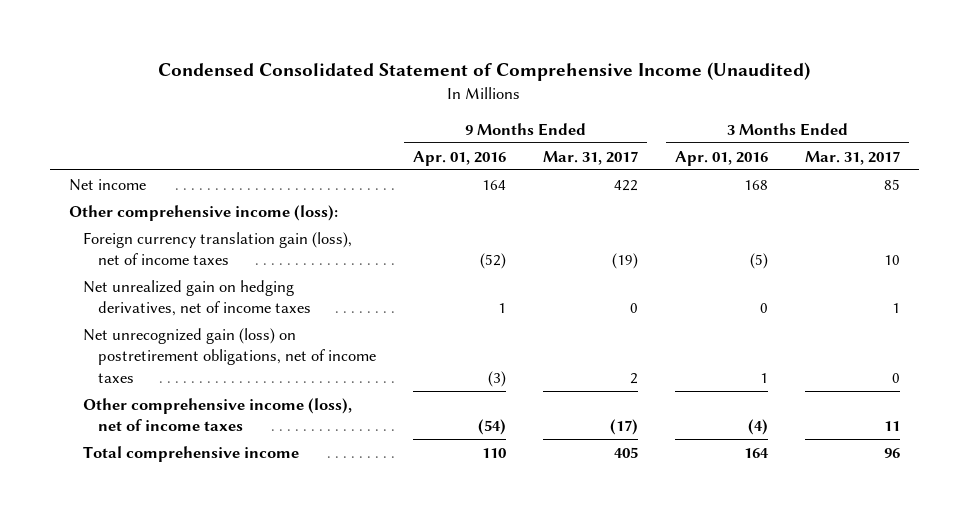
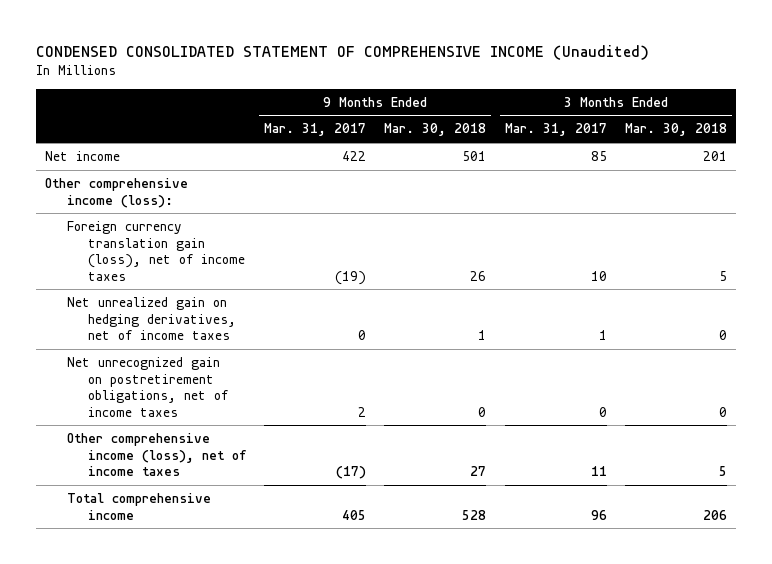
- Condensed Consolidated Statement of Comprehensive Income (Unaudited)
+ CONDENSED CONSOLIDATED STATEMENT OF COMPREHENSIVE INCOME (Unaudited)
- | 9 Months Ended Apr. 01, 2016 | 9 Months Ended Mar. 31, 2017 | 3 Months Ended Apr. 01, 2016 | 3 Months Ended Mar. 31, 2017
+ | 9 Months Ended Mar. 31, 2017 | 9 Months Ended Mar. 30, 2018 | 3 Months Ended Mar. 31, 2017 | 3 Months Ended Mar. 30, 2018
- Net unrecognized gain (loss) on postretirement obligations, net of income taxes | (3) | 2 | 1 | 0
+ Net unrecognized gain on postretirement obligations, net of income taxes | 2 | 0 | 0 | 0

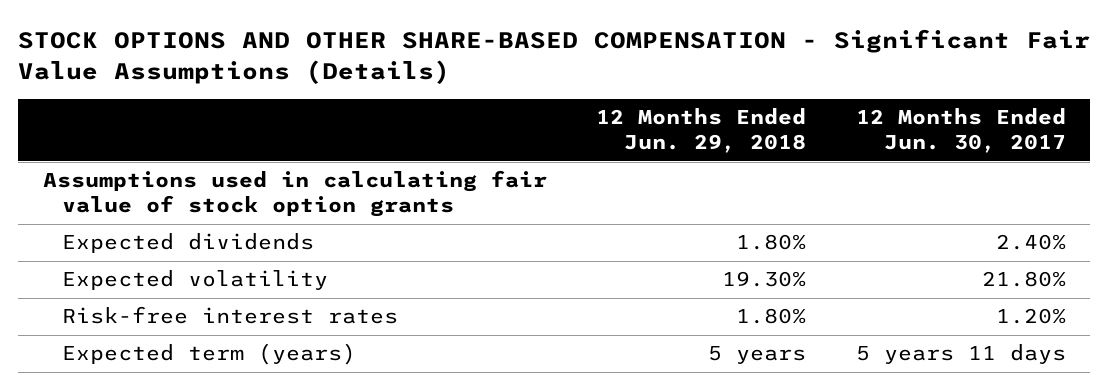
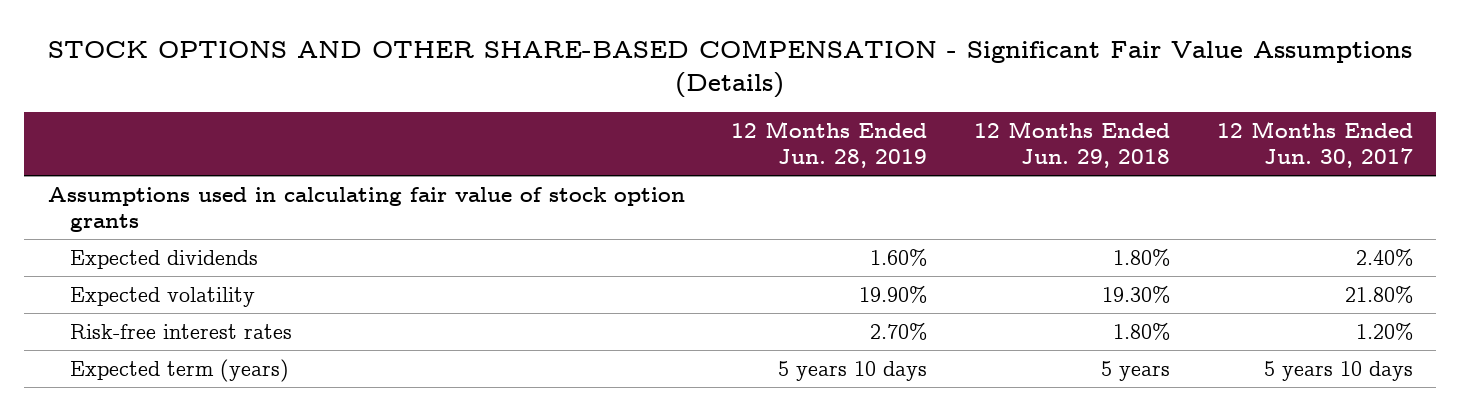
- | 12 Months Ended Jun. 29, 2018 | 12 Months Ended Jun. 30, 2017
+ | 12 Months Ended Jun. 28, 2019 | 12 Months Ended Jun. 29, 2018 | 12 Months Ended Jun. 30, 2017
- Expected term (years) | 5 years | 5 years 11 days
+ Expected term (years) | 5 years 10 days | 5 years | 5 years 10 days

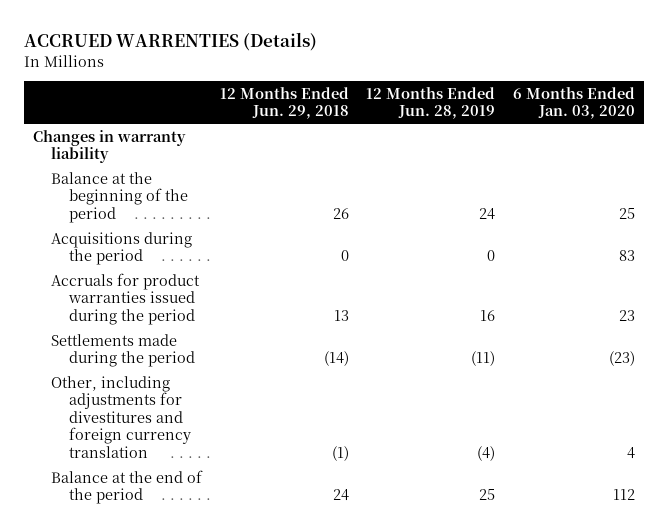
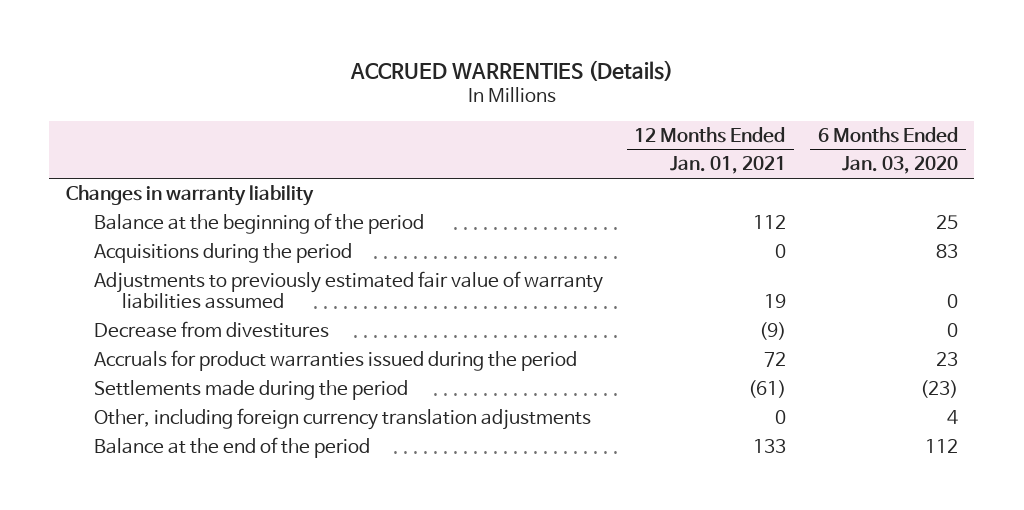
- | 12 Months Ended Jun. 29, 2018 | 12 Months Ended Jun. 28, 2019 | 6 Months Ended Jan. 03, 2020
+ | 12 Months Ended Jan. 01, 2021 | 6 Months Ended Jan. 03, 2020
+ Adjustments to previously estimated fair value of warranty liabilities assumed | 19 | 0
+ Decrease from divestitures | (9) | 0
- Other, including adjustments for divestitures and foreign currency translation | (1) | (4) | 4
+ Other, including foreign currency translation adjustments | 0 | 4

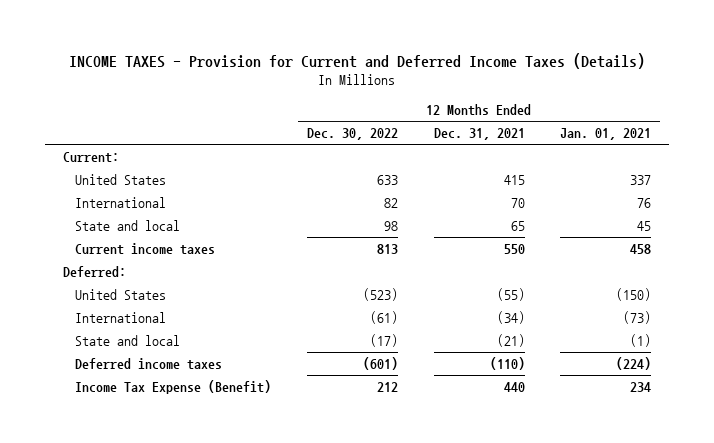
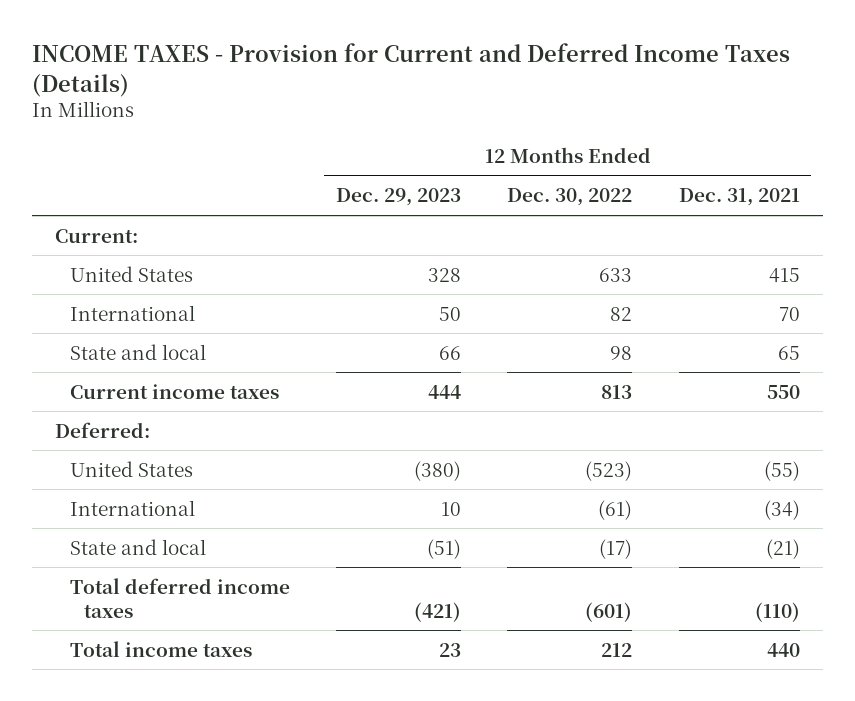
- | 12 Months Ended Dec. 30, 2022 | 12 Months Ended Dec. 31, 2021 | 12 Months Ended Jan. 01, 2021
+ | 12 Months Ended Dec. 29, 2023 | 12 Months Ended Dec. 30, 2022 | 12 Months Ended Dec. 31, 2021
- Deferred income taxes | (601) | (110) | (224)
- Income Tax Expense (Benefit) | 212 | 440 | 234
+ Total deferred income taxes | (421) | (601) | (110)
+ Total income taxes | 23 | 212 | 440

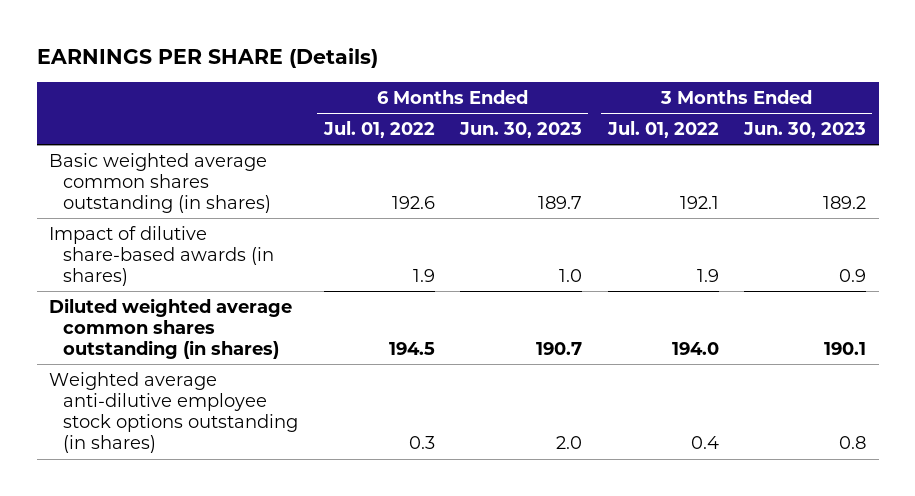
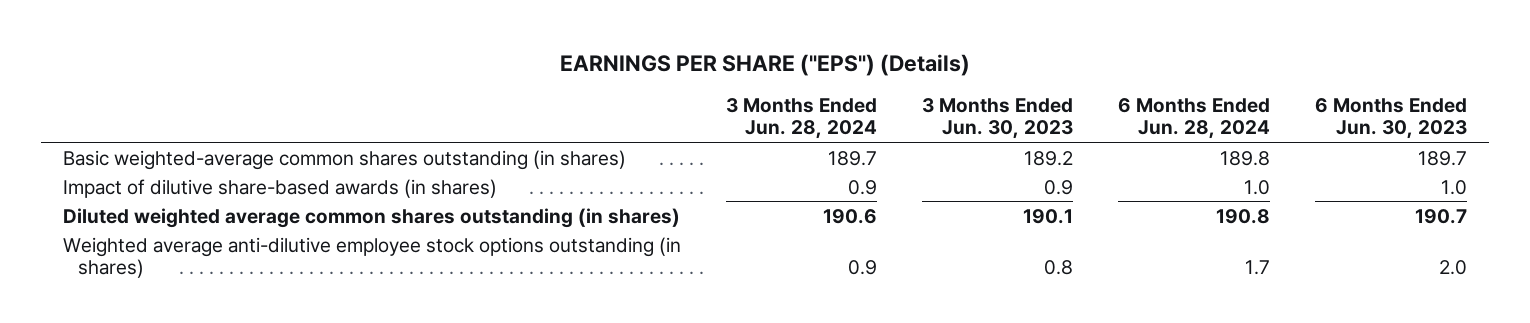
- EARNINGS PER SHARE (Details)
+ EARNINGS PER SHARE ("EPS") (Details)
- | 6 Months Ended Jul. 01, 2022 | 6 Months Ended Jun. 30, 2023 | 3 Months Ended Jul. 01, 2022 | 3 Months Ended Jun. 30, 2023
+ | 3 Months Ended Jun. 28, 2024 | 3 Months Ended Jun. 30, 2023 | 6 Months Ended Jun. 28, 2024 | 6 Months Ended Jun. 30, 2023
- Basic weighted average common shares outstanding (in shares) | 192.6 | 189.7 | 192.1 | 189.2
+ Basic weighted-average common shares outstanding (in shares) | 189.7 | 189.2 | 189.8 | 189.7

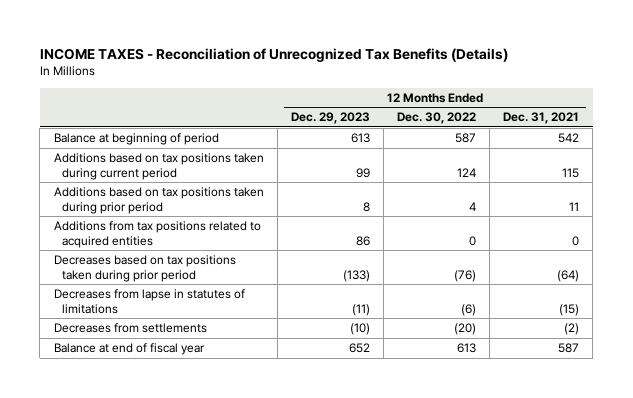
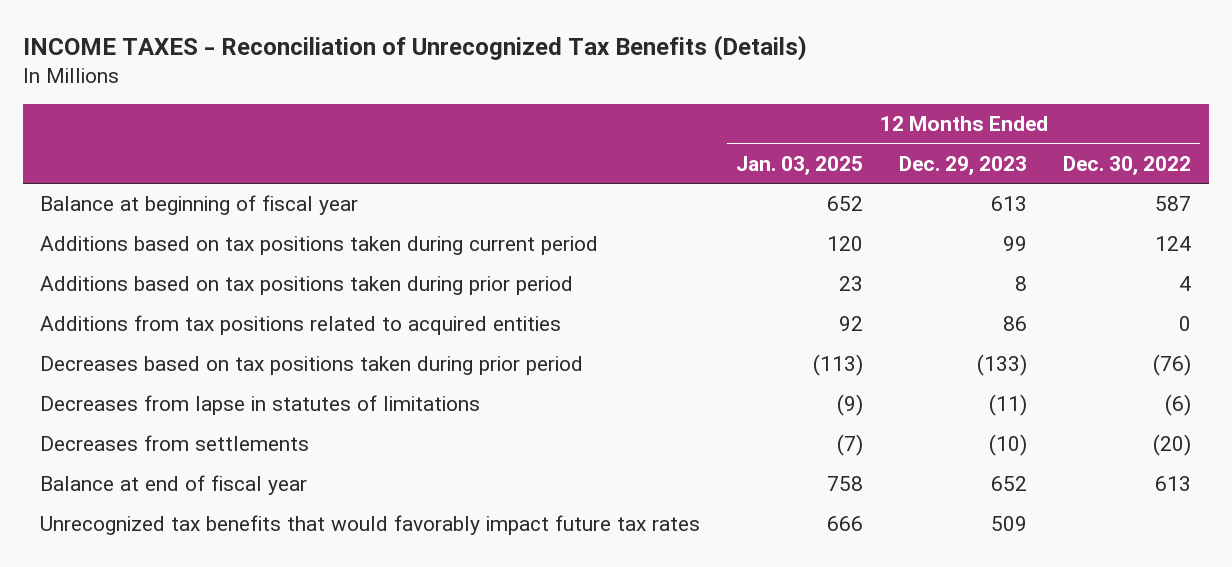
- | 12 Months Ended Dec. 29, 2023 | 12 Months Ended Dec. 30, 2022 | 12 Months Ended Dec. 31, 2021
+ | 12 Months Ended Jan. 03, 2025 | 12 Months Ended Dec. 29, 2023 | 12 Months Ended Dec. 30, 2022
- Balance at beginning of period | 613 | 587 | 542
+ Balance at beginning of fiscal year | 652 | 613 | 587
+ Unrecognized tax benefits that would favorably impact future tax rates | 666 | 509 |

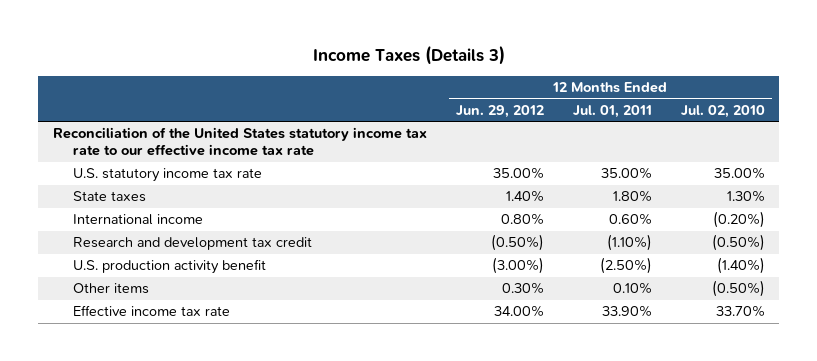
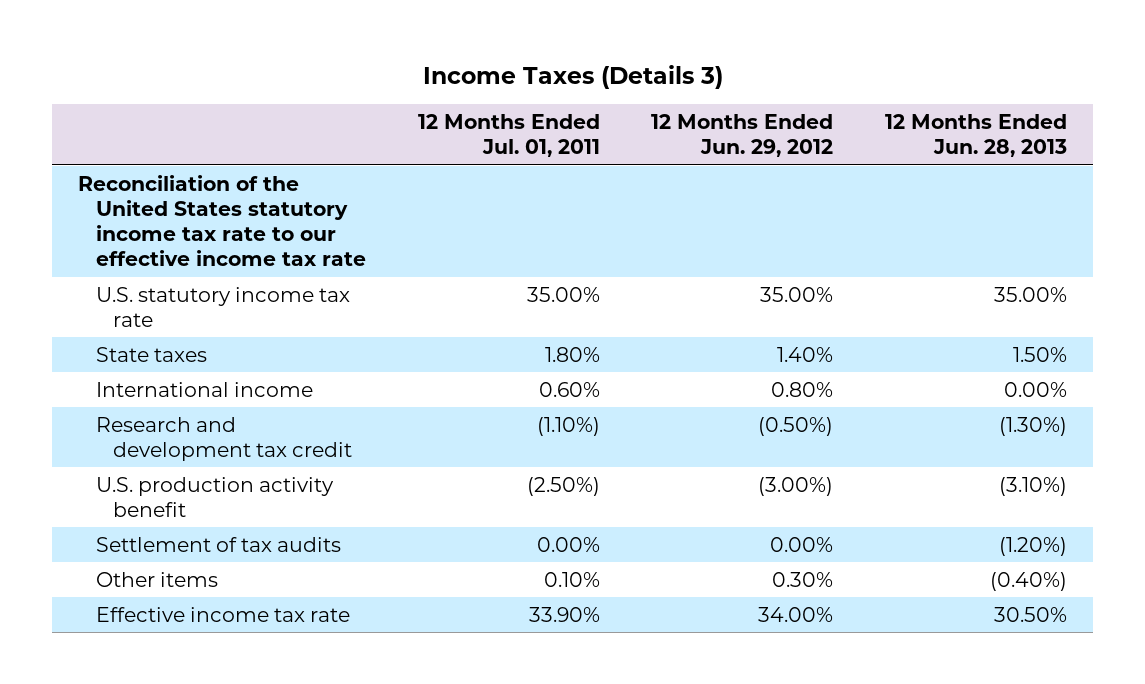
- | 12 Months Ended Jun. 29, 2012 | 12 Months Ended Jul. 01, 2011 | 12 Months Ended Jul. 02, 2010
+ | 12 Months Ended Jul. 01, 2011 | 12 Months Ended Jun. 29, 2012 | 12 Months Ended Jun. 28, 2013
+ Settlement of tax audits | 0.00% | 0.00% | (1.20%)

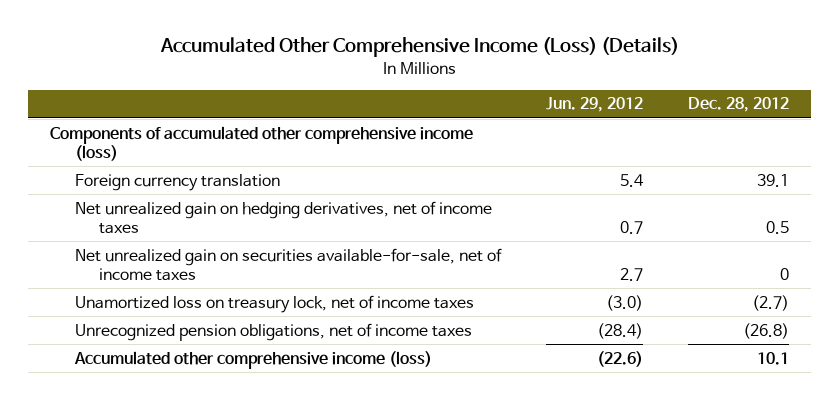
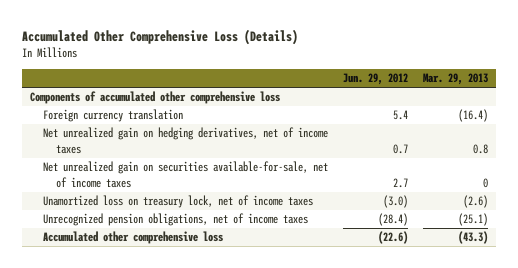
- Accumulated Other Comprehensive Income (Loss) (Details)
+ Accumulated Other Comprehensive Loss (Details)
- | Jun. 29, 2012 | Dec. 28, 2012
+ | Jun. 29, 2012 | Mar. 29, 2013
- Components of accumulated other comprehensive income (loss)
+ Components of accumulated other comprehensive loss
- Accumulated other comprehensive income (loss) | (22.6) | 10.1
+ Accumulated other comprehensive loss | (22.6) | (43.3)

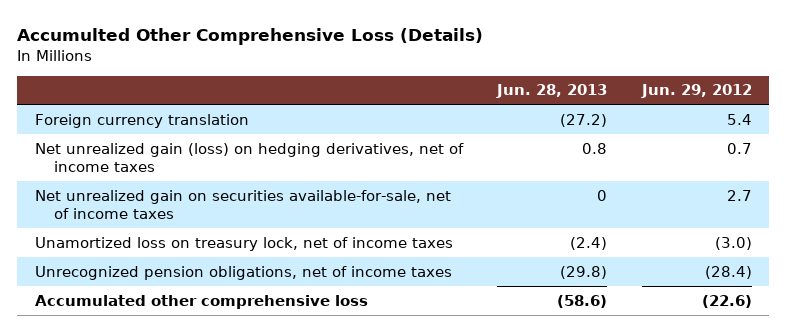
- Accumulated Other Comprehensive Loss (Details)
+ Accumulted Other Comprehensive Loss (Details)
- | Jun. 29, 2012 | Mar. 29, 2013
+ | Jun. 28, 2013 | Jun. 29, 2012
- Components of accumulated other comprehensive loss
- Net unrealized gain on hedging derivatives, net of income taxes | 0.7 | 0.8
+ Net unrealized gain (loss) on hedging derivatives, net of income taxes | 0.8 | 0.7

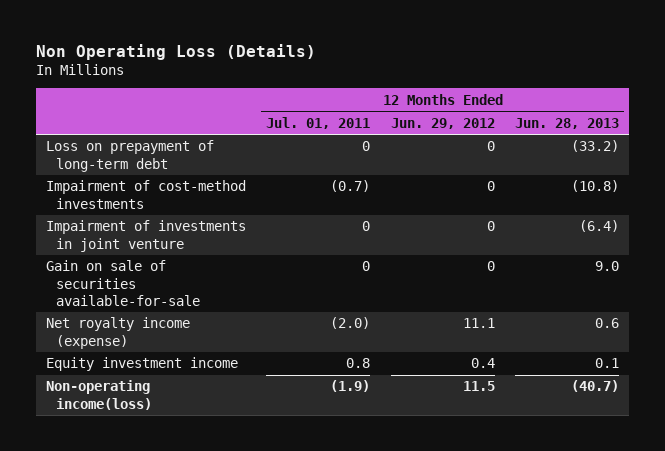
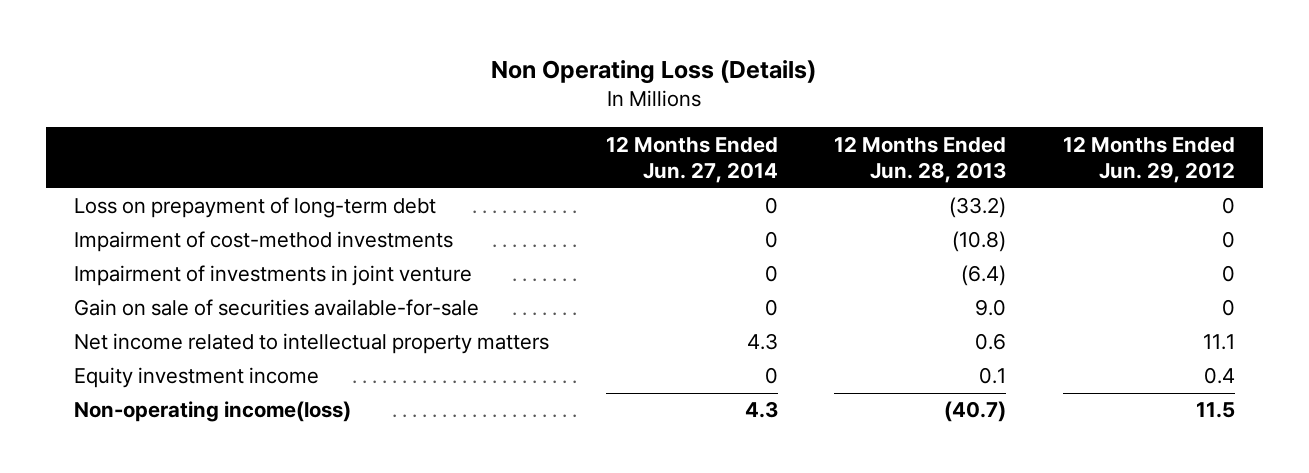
- | 12 Months Ended Jul. 01, 2011 | 12 Months Ended Jun. 29, 2012 | 12 Months Ended Jun. 28, 2013
+ | 12 Months Ended Jun. 27, 2014 | 12 Months Ended Jun. 28, 2013 | 12 Months Ended Jun. 29, 2012
- Net royalty income (expense) | (2.0) | 11.1 | 0.6
+ Net income related to intellectual property matters | 4.3 | 0.6 | 11.1

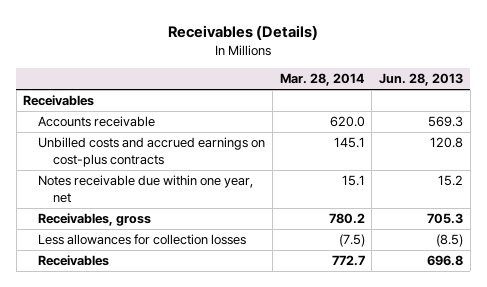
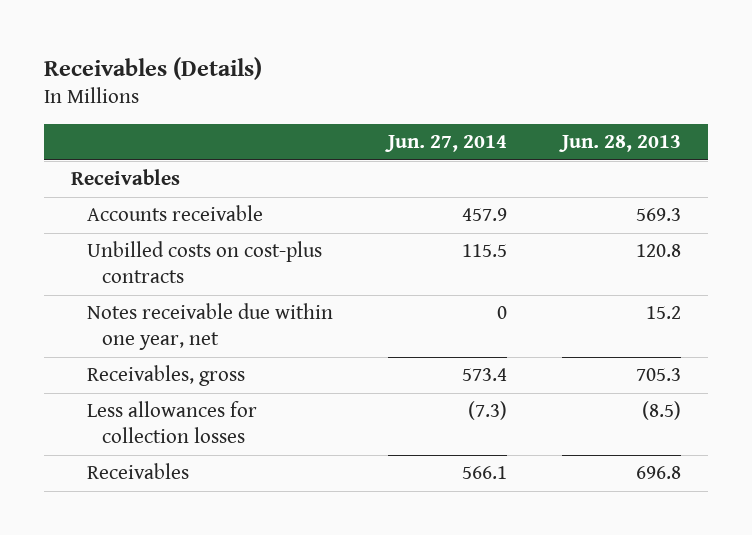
- | Mar. 28, 2014 | Jun. 28, 2013
+ | Jun. 27, 2014 | Jun. 28, 2013
- Unbilled costs and accrued earnings on cost-plus contracts | 145.1 | 120.8
+ Unbilled costs on cost-plus contracts | 115.5 | 120.8

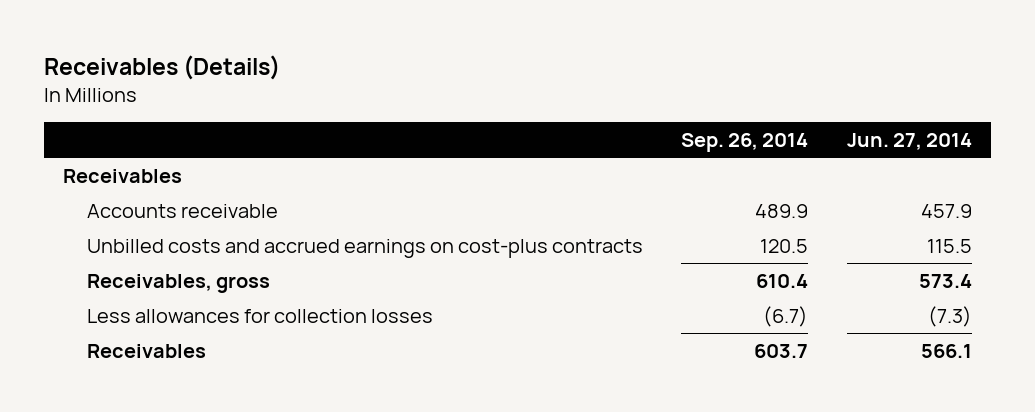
- | Jun. 27, 2014 | Jun. 28, 2013
+ | Sep. 26, 2014 | Jun. 27, 2014
- Unbilled costs on cost-plus contracts | 115.5 | 120.8
- Notes receivable due within one year, net | 0 | 15.2
+ Unbilled costs and accrued earnings on cost-plus contracts | 120.5 | 115.5

